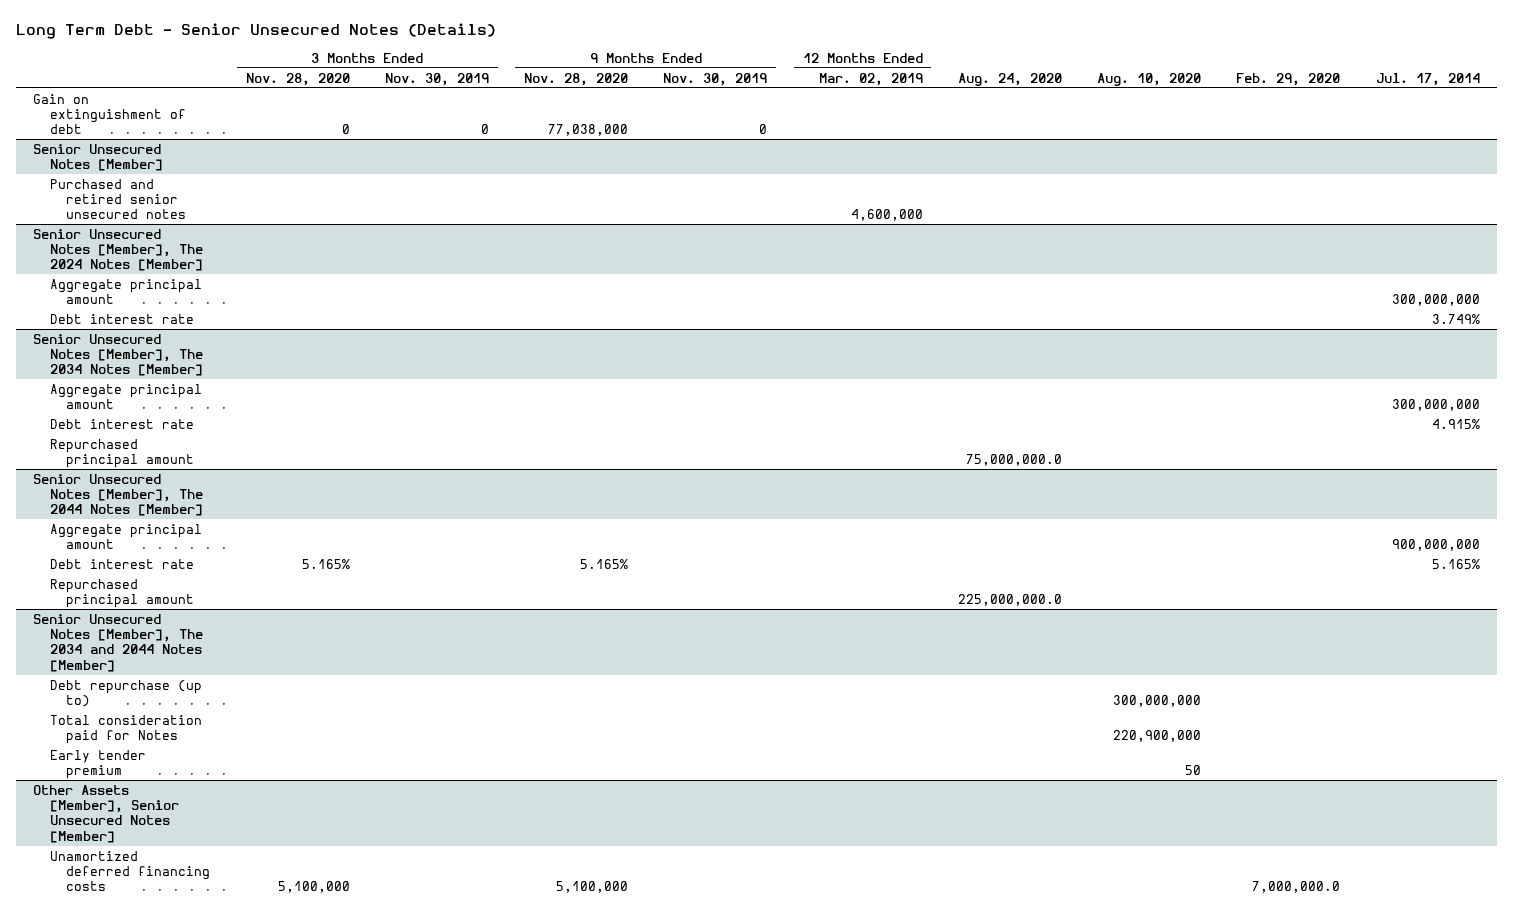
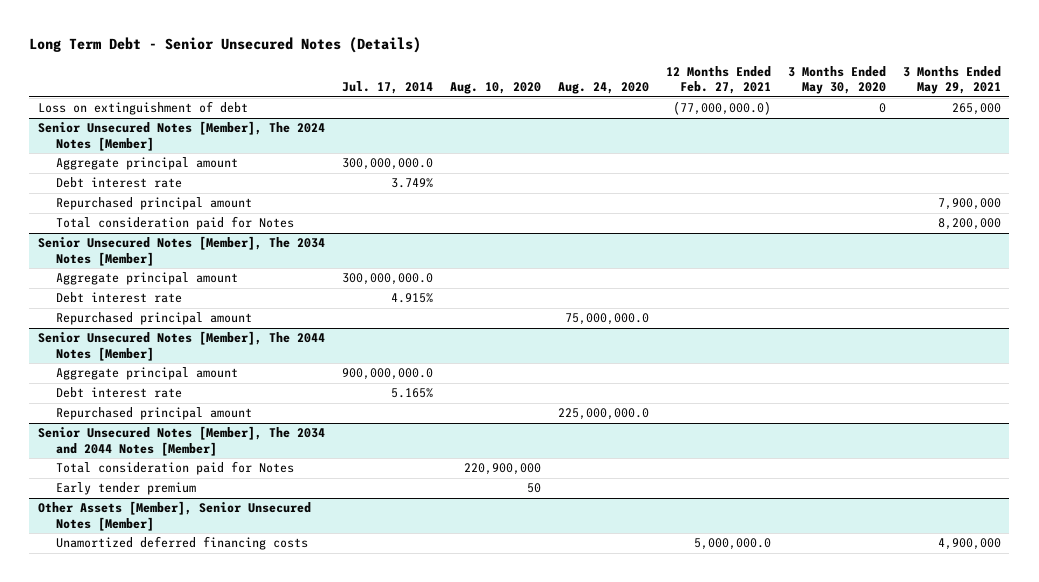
- | 3 Months Ended Nov. 28, 2020 | 3 Months Ended Nov. 30, 2019 | 9 Months Ended Nov. 28, 2020 | 9 Months Ended Nov. 30, 2019 | 12 Months Ended Mar. 02, 2019 | Aug. 24, 2020 | Aug. 10, 2020 | Feb. 29, 2020 | Jul. 17, 2014
+ | Jul. 17, 2014 | Aug. 10, 2020 | Aug. 24, 2020 | 12 Months Ended Feb. 27, 2021 | 3 Months Ended May 30, 2020 | 3 Months Ended May 29, 2021
- Gain on extinguishment of debt | 0 | 0 | 77,038,000 | 0 | | | | |
- Senior Unsecured Notes [Member]
- Purchased and retired senior unsecured notes | | | | | 4,600,000 | | | |
+ Loss on extinguishment of debt | | | | (77,000,000.0) | 0 | 265,000
@ Senior Unsecured Notes [Member], The 2024 Notes [Member]
- Aggregate principal amount | | | | | | | | | 300,000,000
+ Aggregate principal amount | 300,000,000.0 | | | | |
+ Repurchased principal amount | | | | | | 7,900,000
+ Total consideration paid for Notes | | | | | | 8,200,000
@ Senior Unsecured Notes [Member], The 2034 Notes [Member]
- Aggregate principal amount | | | | | | | | | 300,000,000
+ Aggregate principal amount | 300,000,000.0 | | | | |
@ Senior Unsecured Notes [Member], The 2044 Notes [Member]
- Aggregate principal amount | | | | | | | | | 900,000,000
+ Aggregate principal amount | 900,000,000.0 | | | | |
@ Senior Unsecured Notes [Member], The 2034 and 2044 Notes [Member]
- Debt repurchase (up to) | | | | | | | 300,000,000 | |

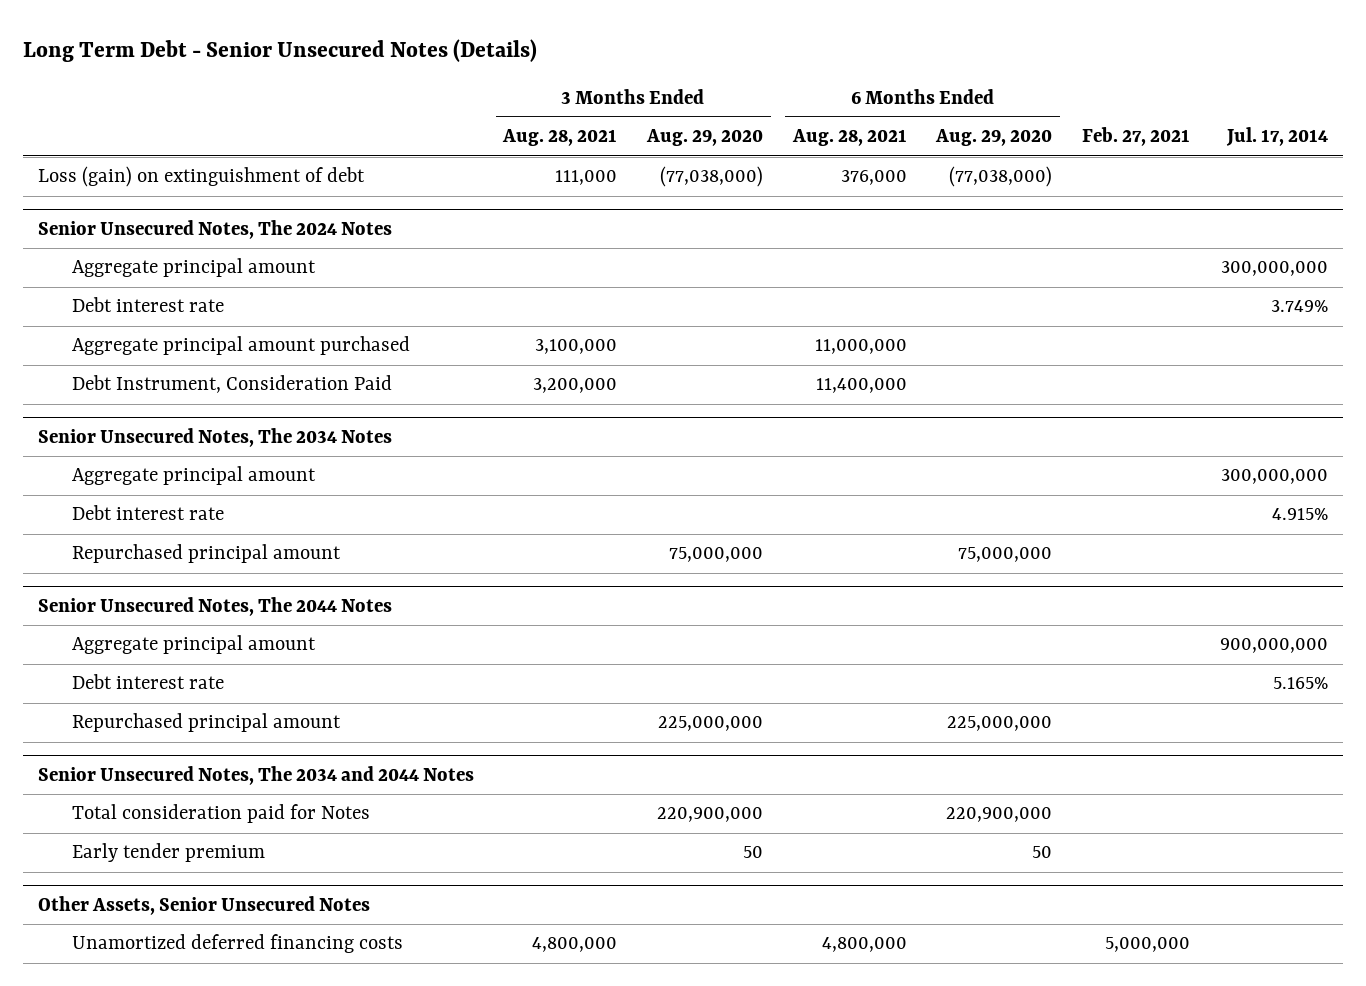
- | Jul. 17, 2014 | Aug. 10, 2020 | Aug. 24, 2020 | 12 Months Ended Feb. 27, 2021 | 3 Months Ended May 30, 2020 | 3 Months Ended May 29, 2021
+ | 3 Months Ended Aug. 28, 2021 | 3 Months Ended Aug. 29, 2020 | 6 Months Ended Aug. 28, 2021 | 6 Months Ended Aug. 29, 2020 | Feb. 27, 2021 | Jul. 17, 2014
- Loss on extinguishment of debt | | | | (77,000,000.0) | 0 | 265,000
- Senior Unsecured Notes [Member], The 2024 Notes [Member]
- Aggregate principal amount | 300,000,000.0 | | | | |
+ Loss (gain) on extinguishment of debt | 111,000 | (77,038,000) | 376,000 | (77,038,000) | |
+ Senior Unsecured Notes, The 2024 Notes
+ Aggregate principal amount | | | | | | 300,000,000
- Repurchased principal amount | | | | | | 7,900,000
- Total consideration paid for Notes | | | | | | 8,200,000
- Senior Unsecured Notes [Member], The 2034 Notes [Member]
- Aggregate principal amount | 300,000,000.0 | | | | |
+ Aggregate principal amount purchased | 3,100,000 | | 11,000,000 | | |
+ Debt Instrument, Consideration Paid | 3,200,000 | | 11,400,000 | | |
+ Senior Unsecured Notes, The 2034 Notes
+ Aggregate principal amount | | | | | | 300,000,000
- Senior Unsecured Notes [Member], The 2044 Notes [Member]
- Aggregate principal amount | 900,000,000.0 | | | | |
+ Senior Unsecured Notes, The 2044 Notes
+ Aggregate principal amount | | | | | | 900,000,000
- Senior Unsecured Notes [Member], The 2034 and 2044 Notes [Member]
+ Senior Unsecured Notes, The 2034 and 2044 Notes
- Other Assets [Member], Senior Unsecured Notes [Member]
+ Other Assets, Senior Unsecured Notes

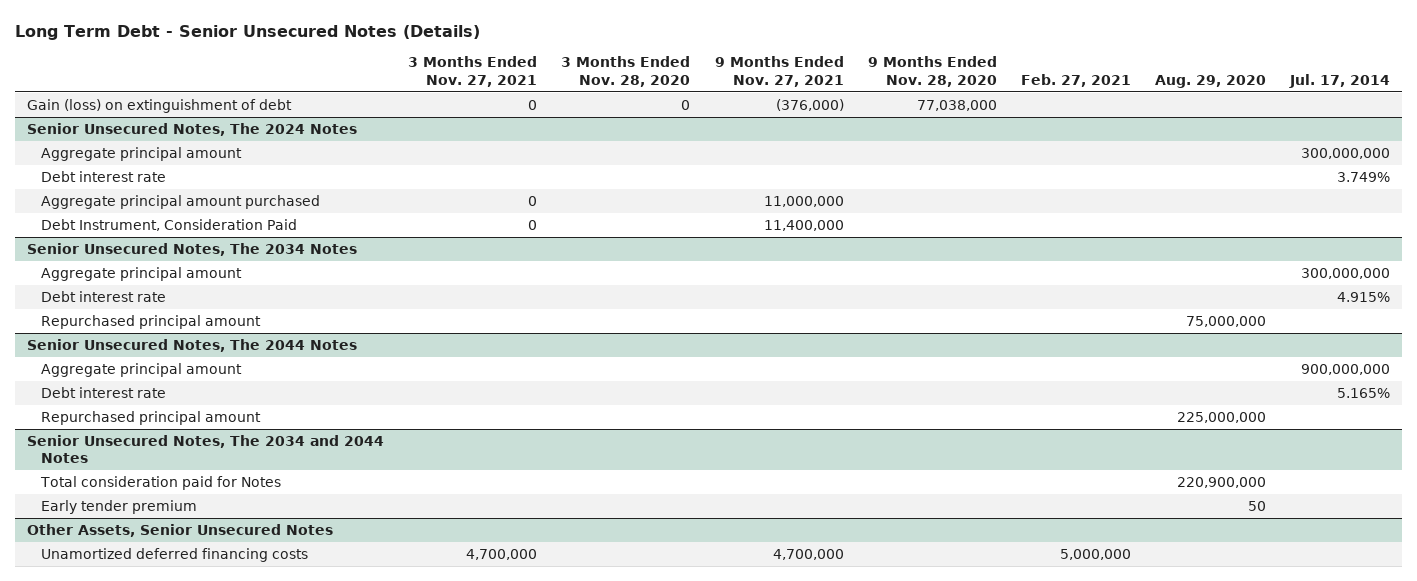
- | 3 Months Ended Aug. 28, 2021 | 3 Months Ended Aug. 29, 2020 | 6 Months Ended Aug. 28, 2021 | 6 Months Ended Aug. 29, 2020 | Feb. 27, 2021 | Jul. 17, 2014
+ | 3 Months Ended Nov. 27, 2021 | 3 Months Ended Nov. 28, 2020 | 9 Months Ended Nov. 27, 2021 | 9 Months Ended Nov. 28, 2020 | Feb. 27, 2021 | Aug. 29, 2020 | Jul. 17, 2014
- Loss (gain) on extinguishment of debt | 111,000 | (77,038,000) | 376,000 | (77,038,000) | |
+ Gain (loss) on extinguishment of debt | 0 | 0 | (376,000) | 77,038,000 | | |

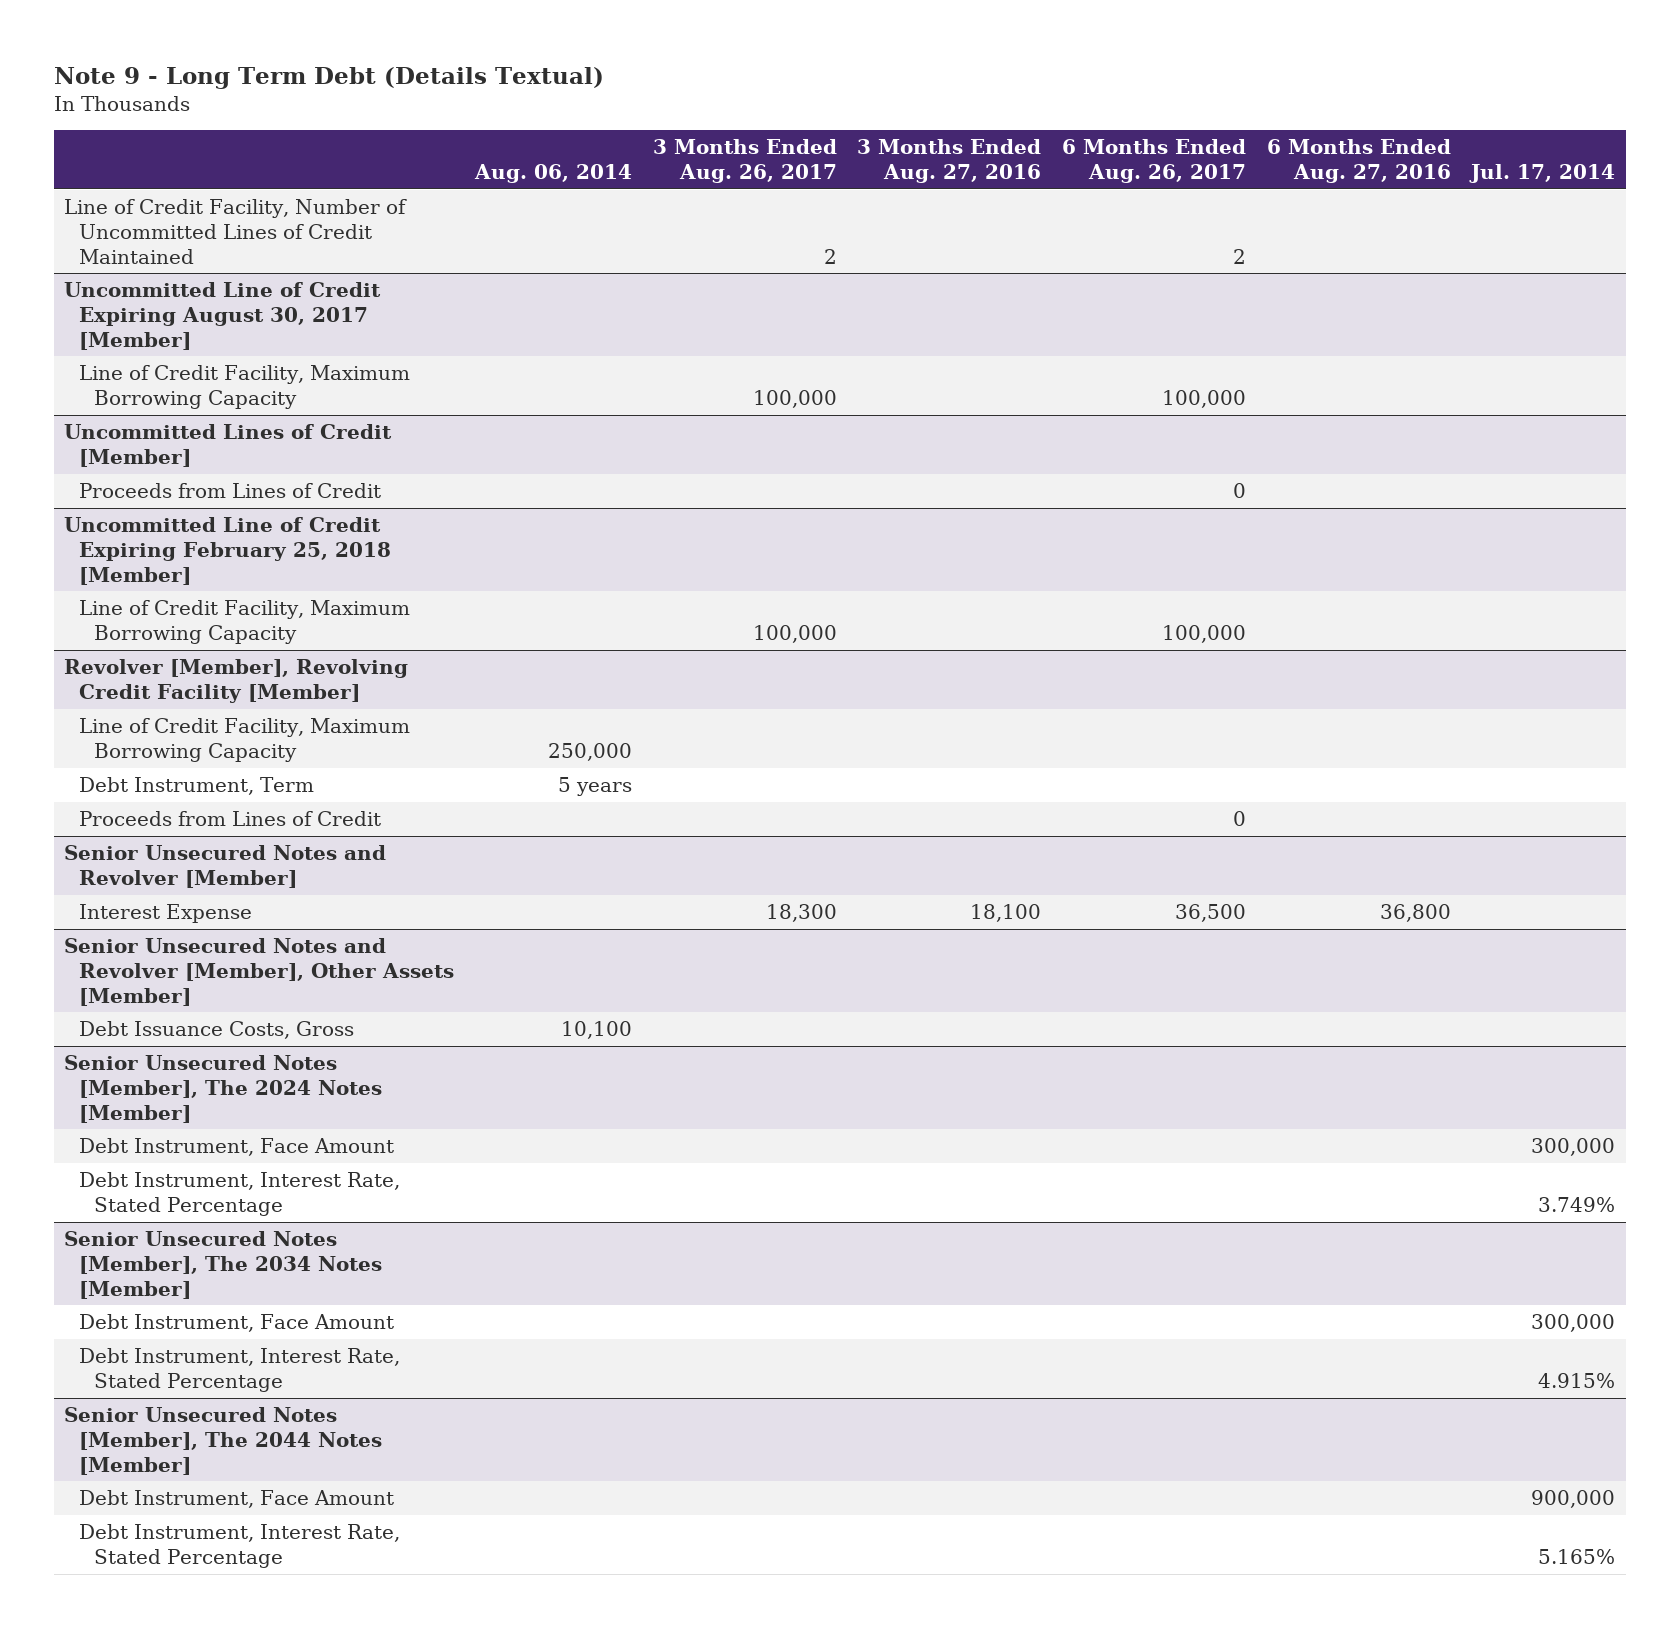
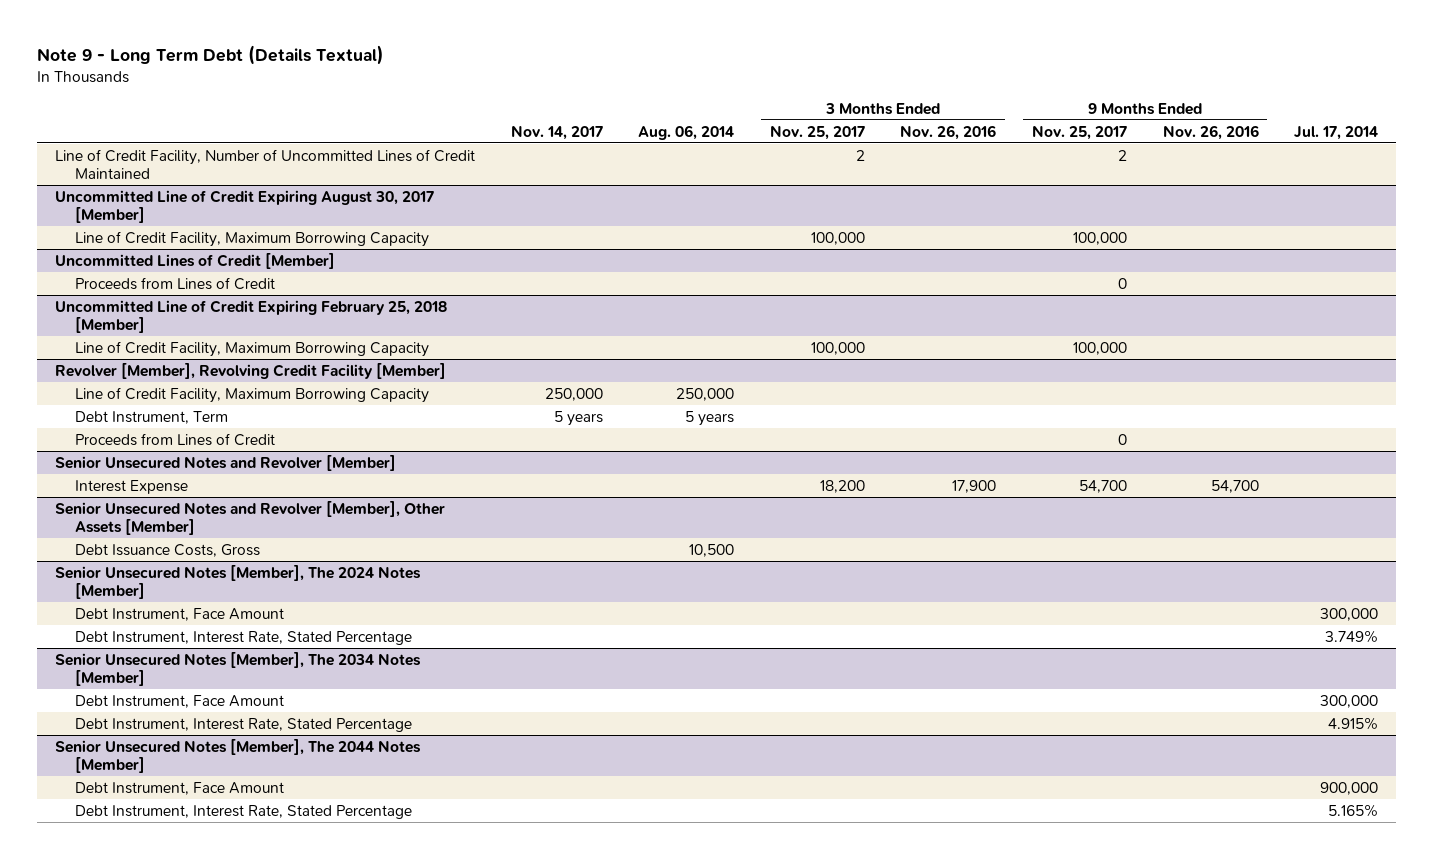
- | Aug. 06, 2014 | 3 Months Ended Aug. 26, 2017 | 3 Months Ended Aug. 27, 2016 | 6 Months Ended Aug. 26, 2017 | 6 Months Ended Aug. 27, 2016 | Jul. 17, 2014
+ | Nov. 14, 2017 | Aug. 06, 2014 | 3 Months Ended Nov. 25, 2017 | 3 Months Ended Nov. 26, 2016 | 9 Months Ended Nov. 25, 2017 | 9 Months Ended Nov. 26, 2016 | Jul. 17, 2014
@ Senior Unsecured Notes and Revolver [Member], Other Assets [Member]
- Debt Issuance Costs, Gross | 10,100 | | | | |
+ Debt Issuance Costs, Gross | | 10,500 | | | | |

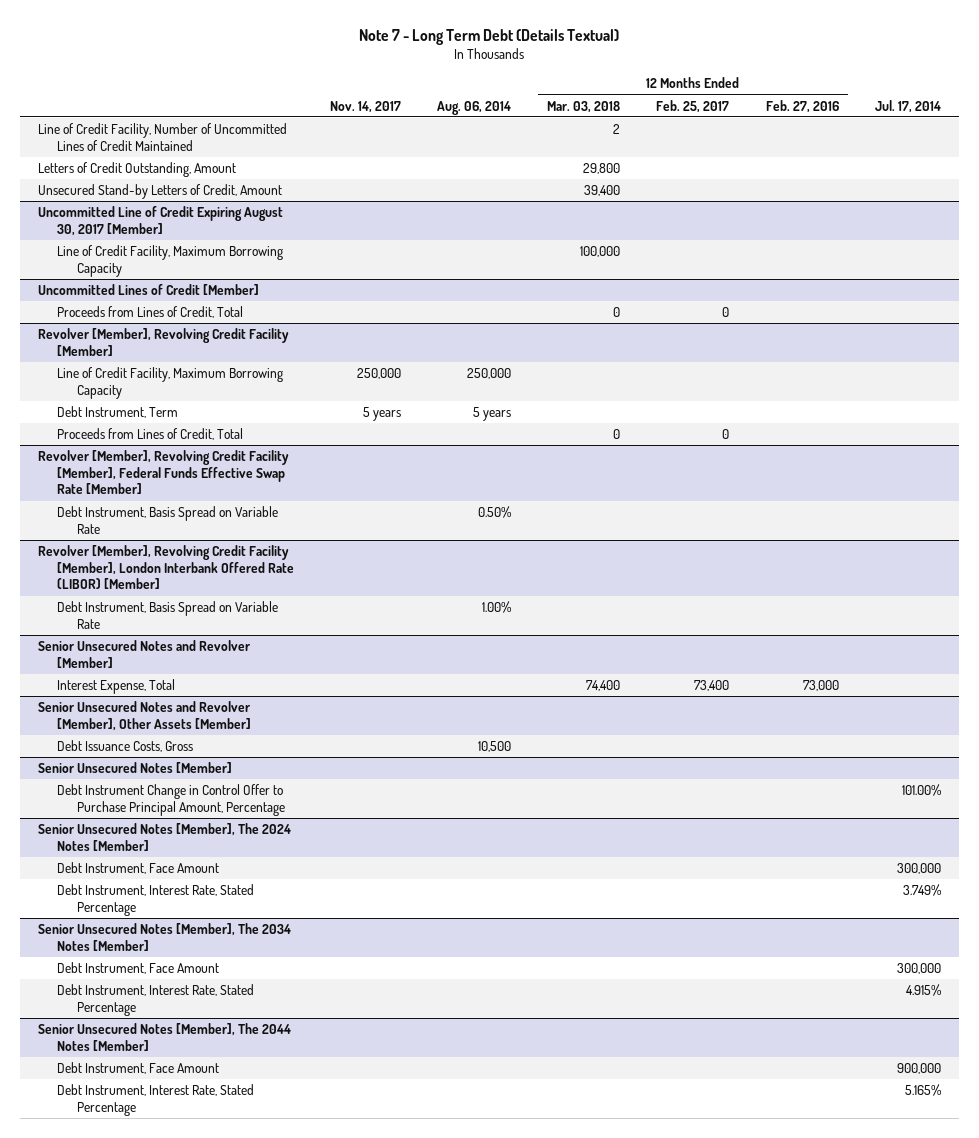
- Note 9 - Long Term Debt (Details Textual)
+ Note 7 - Long Term Debt (Details Textual)
- | Nov. 14, 2017 | Aug. 06, 2014 | 3 Months Ended Nov. 25, 2017 | 3 Months Ended Nov. 26, 2016 | 9 Months Ended Nov. 25, 2017 | 9 Months Ended Nov. 26, 2016 | Jul. 17, 2014
+ | Nov. 14, 2017 | Aug. 06, 2014 | 12 Months Ended Mar. 03, 2018 | 12 Months Ended Feb. 25, 2017 | 12 Months Ended Feb. 27, 2016 | Jul. 17, 2014
+ Letters of Credit Outstanding, Amount | | | 29,800 | | |
+ Unsecured Stand-by Letters of Credit, Amount | | | 39,400 | | |
@ Uncommitted Lines of Credit [Member]
- Proceeds from Lines of Credit | | | | | 0 | |
- Uncommitted Line of Credit Expiring February 25, 2018 [Member]
- Line of Credit Facility, Maximum Borrowing Capacity | | | 100,000 | | 100,000 | |
@ Uncommitted Lines of Credit [Member]
+ Proceeds from Lines of Credit, Total | | | 0 | 0 | |
@ Revolver [Member], Revolving Credit Facility [Member]
- Proceeds from Lines of Credit | | | | | 0 | |
+ Proceeds from Lines of Credit, Total | | | 0 | 0 | |
+ Revolver [Member], Revolving Credit Facility [Member], Federal Funds Effective Swap Rate [Member]
+ Debt Instrument, Basis Spread on Variable Rate | | 0.50% | | | |
+ Revolver [Member], Revolving Credit Facility [Member], London Interbank Offered Rate (LIBOR) [Member]
+ Debt Instrument, Basis Spread on Variable Rate | | 1.00% | | | |
@ Senior Unsecured Notes and Revolver [Member]
- Interest Expense | | | 18,200 | 17,900 | 54,700 | 54,700 |
+ Interest Expense, Total | | | 74,400 | 73,400 | 73,000 |
+ Senior Unsecured Notes [Member]
+ Debt Instrument Change in Control Offer to Purchase Principal Amount, Percentage | | | | | | 101.00%

